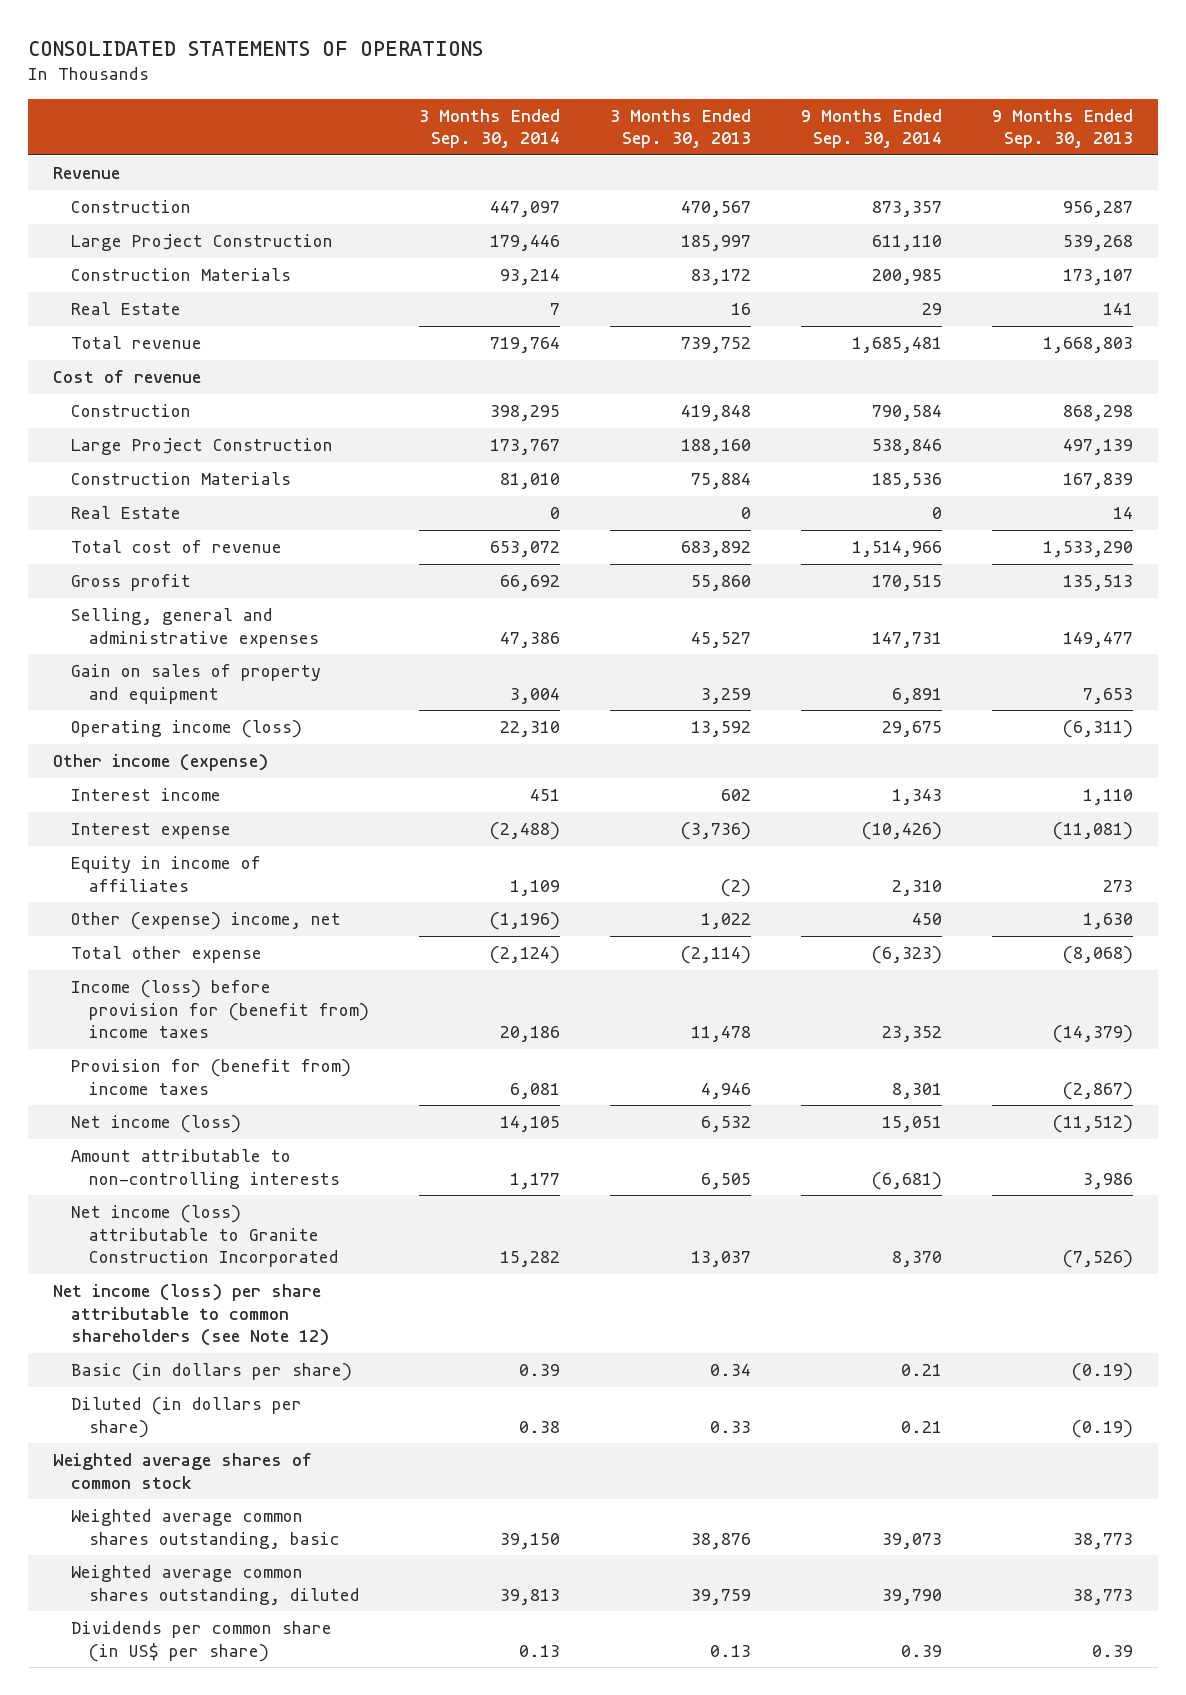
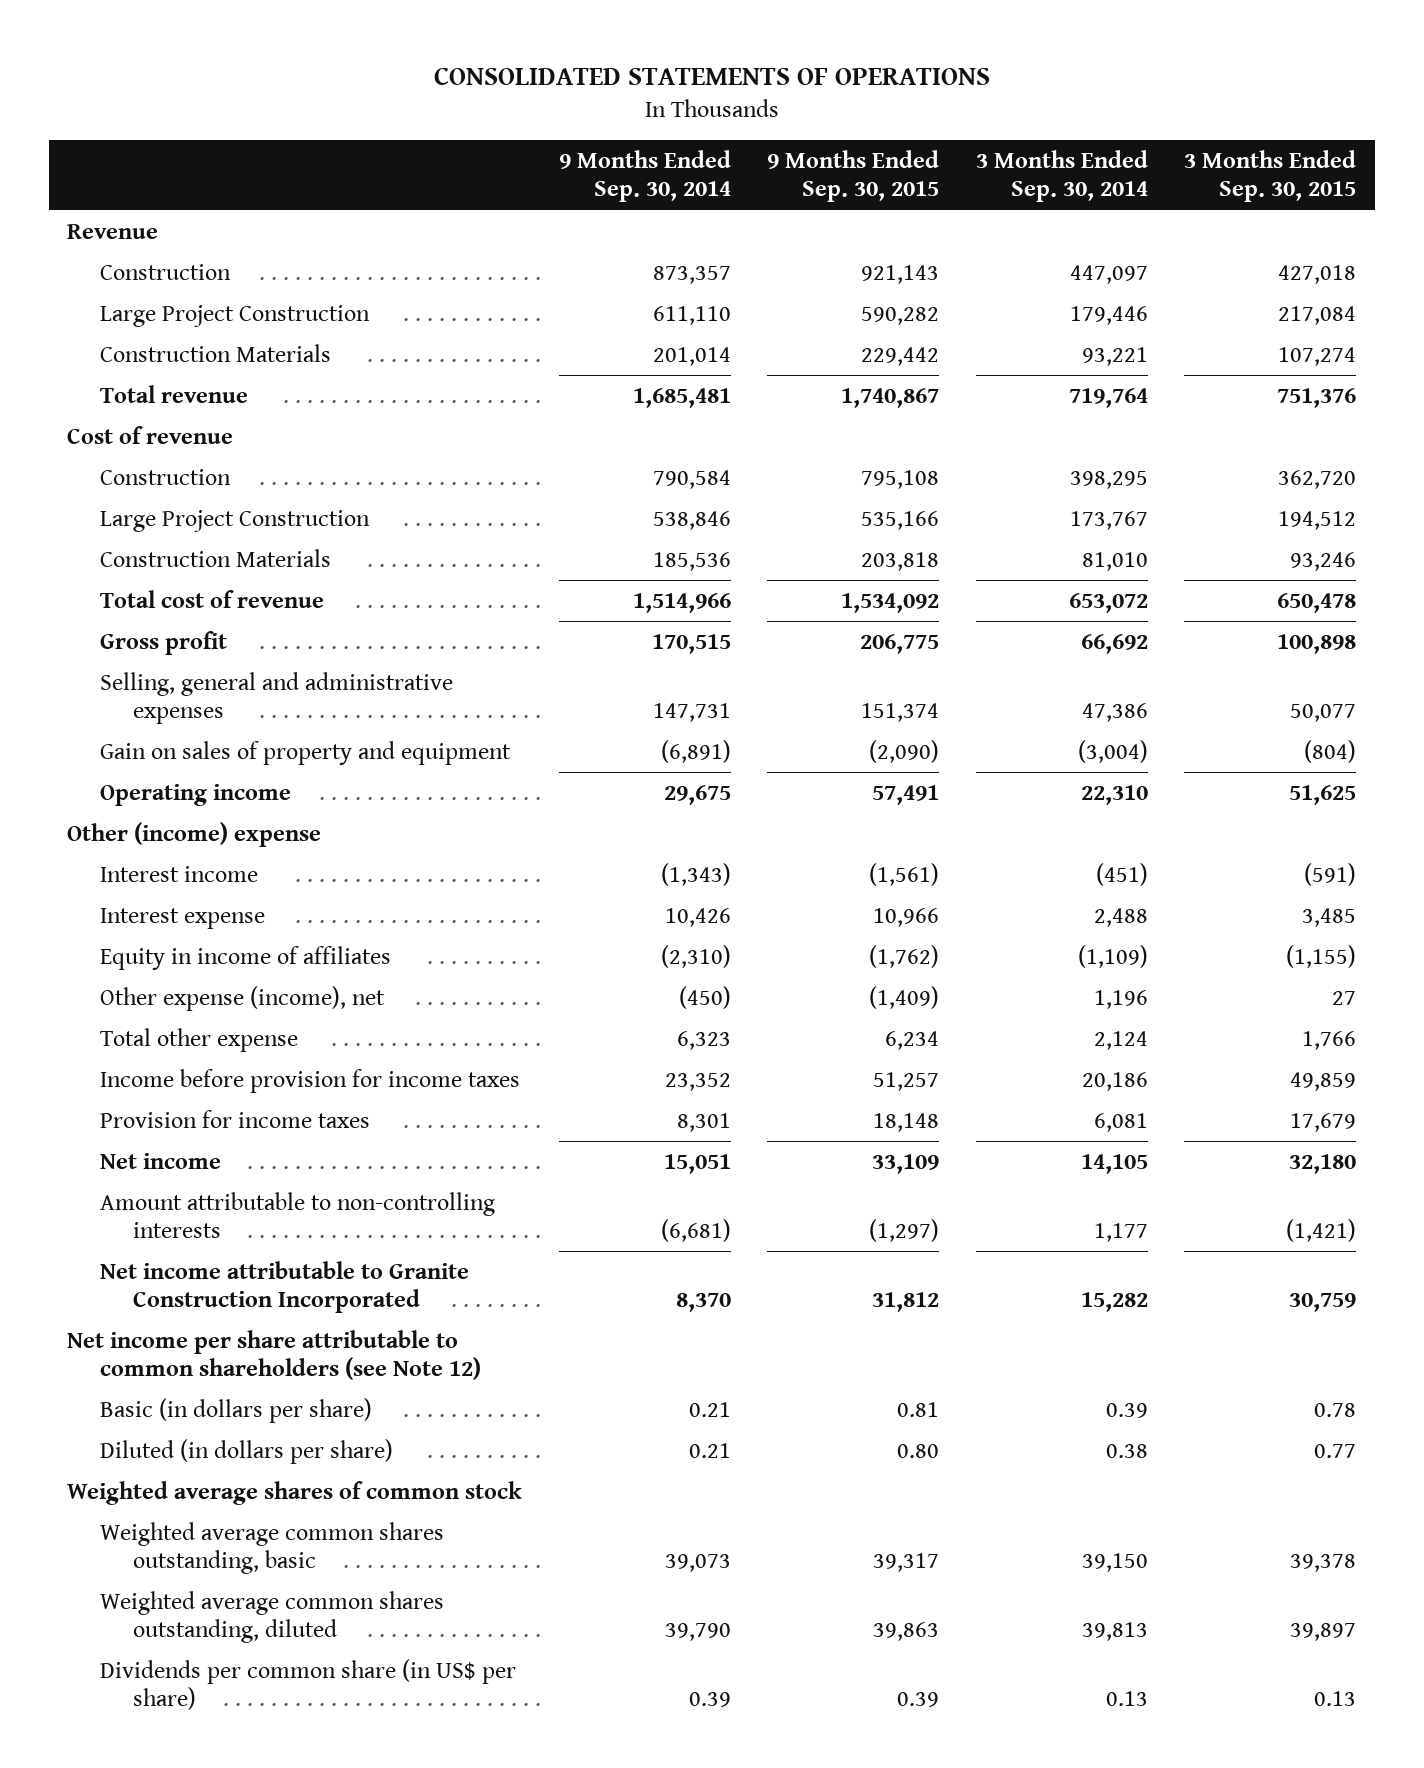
- | 3 Months Ended Sep. 30, 2014 | 3 Months Ended Sep. 30, 2013 | 9 Months Ended Sep. 30, 2014 | 9 Months Ended Sep. 30, 2013
+ | 9 Months Ended Sep. 30, 2014 | 9 Months Ended Sep. 30, 2015 | 3 Months Ended Sep. 30, 2014 | 3 Months Ended Sep. 30, 2015
- Construction Materials | 93,214 | 83,172 | 200,985 | 173,107
- Real Estate | 7 | 16 | 29 | 141
+ Construction Materials | 201,014 | 229,442 | 93,221 | 107,274
- Real Estate | 0 | 0 | 0 | 14
- Gain on sales of property and equipment | 3,004 | 3,259 | 6,891 | 7,653
- Operating income (loss) | 22,310 | 13,592 | 29,675 | (6,311)
- Other income (expense)
- Interest income | 451 | 602 | 1,343 | 1,110
- Interest expense | (2,488) | (3,736) | (10,426) | (11,081)
- Equity in income of affiliates | 1,109 | (2) | 2,310 | 273
- Other (expense) income, net | (1,196) | 1,022 | 450 | 1,630
- Total other expense | (2,124) | (2,114) | (6,323) | (8,068)
- Income (loss) before provision for (benefit from) income taxes | 20,186 | 11,478 | 23,352 | (14,379)
- Provision for (benefit from) income taxes | 6,081 | 4,946 | 8,301 | (2,867)
- Net income (loss) | 14,105 | 6,532 | 15,051 | (11,512)
+ Gain on sales of property and equipment | (6,891) | (2,090) | (3,004) | (804)
+ Operating income | 29,675 | 57,491 | 22,310 | 51,625
+ Other (income) expense
+ Interest income | (1,343) | (1,561) | (451) | (591)
+ Interest expense | 10,426 | 10,966 | 2,488 | 3,485
+ Equity in income of affiliates | (2,310) | (1,762) | (1,109) | (1,155)
+ Other expense (income), net | (450) | (1,409) | 1,196 | 27
+ Total other expense | 6,323 | 6,234 | 2,124 | 1,766
+ Income before provision for income taxes | 23,352 | 51,257 | 20,186 | 49,859
+ Provision for income taxes | 8,301 | 18,148 | 6,081 | 17,679
+ Net income | 15,051 | 33,109 | 14,105 | 32,180
- Net income (loss) attributable to Granite Construction Incorporated | 15,282 | 13,037 | 8,370 | (7,526)
- Net income (loss) per share attributable to common shareholders (see Note 12)
+ Net income attributable to Granite Construction Incorporated | 8,370 | 31,812 | 15,282 | 30,759
+ Net income per share attributable to common shareholders (see Note 12)

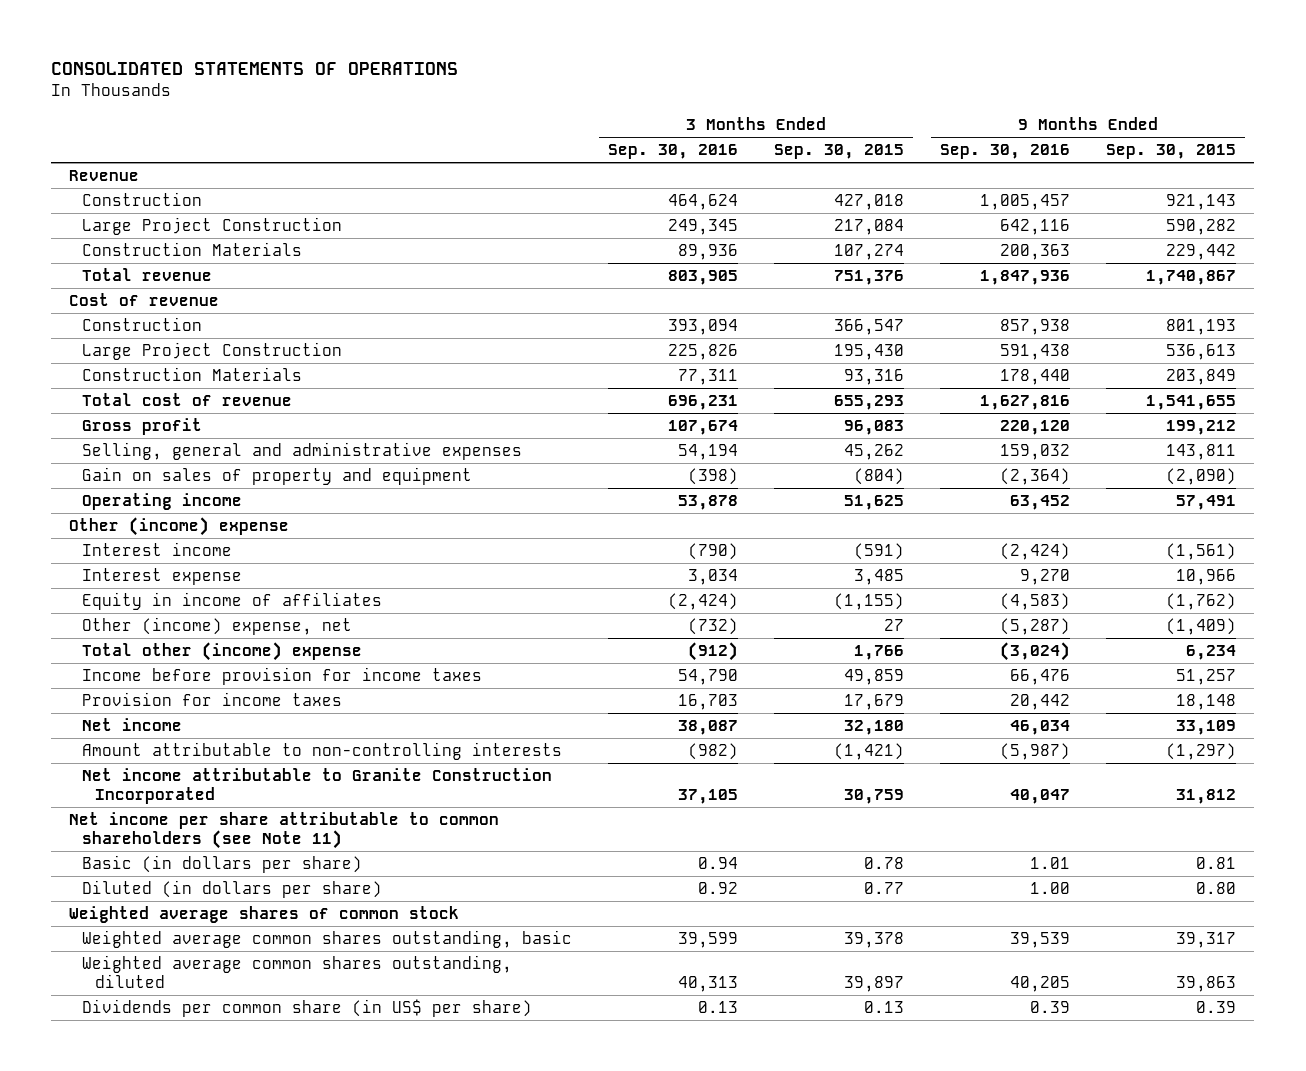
- | 9 Months Ended Sep. 30, 2014 | 9 Months Ended Sep. 30, 2015 | 3 Months Ended Sep. 30, 2014 | 3 Months Ended Sep. 30, 2015
+ | 3 Months Ended Sep. 30, 2016 | 3 Months Ended Sep. 30, 2015 | 9 Months Ended Sep. 30, 2016 | 9 Months Ended Sep. 30, 2015
- Construction | 790,584 | 795,108 | 398,295 | 362,720
- Large Project Construction | 538,846 | 535,166 | 173,767 | 194,512
- Construction Materials | 185,536 | 203,818 | 81,010 | 93,246
- Total cost of revenue | 1,514,966 | 1,534,092 | 653,072 | 650,478
- Gross profit | 170,515 | 206,775 | 66,692 | 100,898
- Selling, general and administrative expenses | 147,731 | 151,374 | 47,386 | 50,077
+ Construction | 393,094 | 366,547 | 857,938 | 801,193
+ Large Project Construction | 225,826 | 195,430 | 591,438 | 536,613
+ Construction Materials | 77,311 | 93,316 | 178,440 | 203,849
+ Total cost of revenue | 696,231 | 655,293 | 1,627,816 | 1,541,655
+ Gross profit | 107,674 | 96,083 | 220,120 | 199,212
+ Selling, general and administrative expenses | 54,194 | 45,262 | 159,032 | 143,811
- Other expense (income), net | (450) | (1,409) | 1,196 | 27
- Total other expense | 6,323 | 6,234 | 2,124 | 1,766
+ Other (income) expense, net | (732) | 27 | (5,287) | (1,409)
+ Total other (income) expense | (912) | 1,766 | (3,024) | 6,234
- Net income per share attributable to common shareholders (see Note 12)
+ Net income per share attributable to common shareholders (see Note 11)

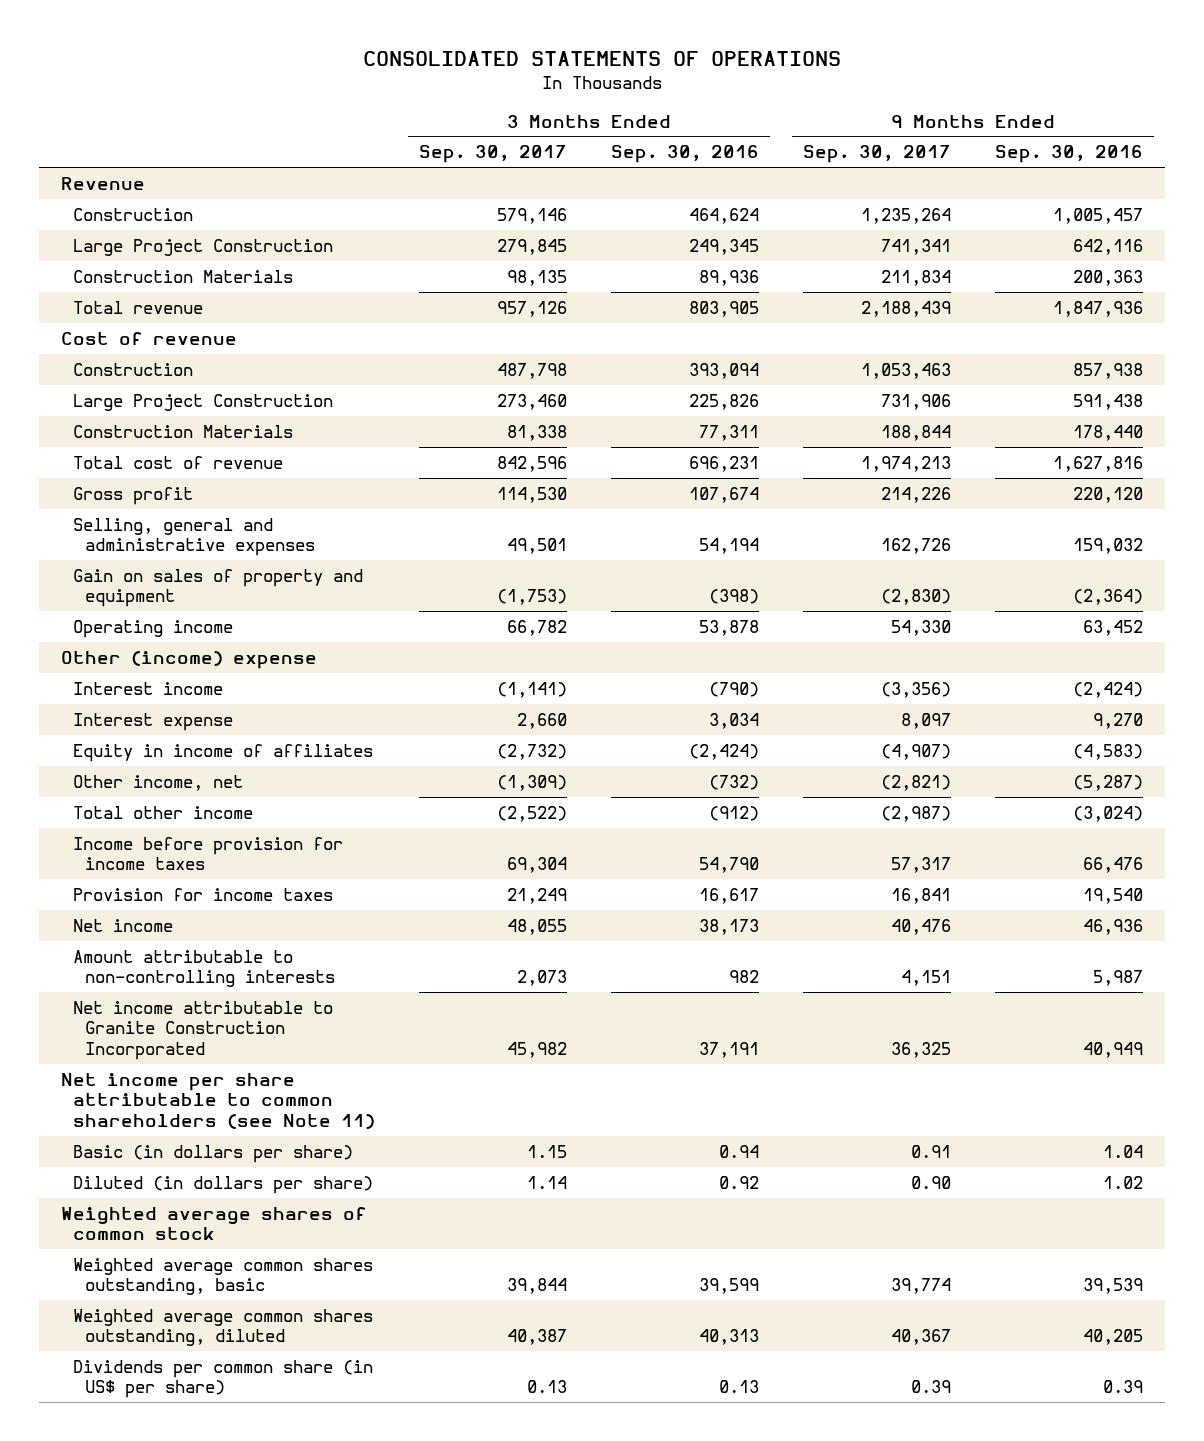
- | 3 Months Ended Sep. 30, 2016 | 3 Months Ended Sep. 30, 2015 | 9 Months Ended Sep. 30, 2016 | 9 Months Ended Sep. 30, 2015
+ | 3 Months Ended Sep. 30, 2017 | 3 Months Ended Sep. 30, 2016 | 9 Months Ended Sep. 30, 2017 | 9 Months Ended Sep. 30, 2016
- Other (income) expense, net | (732) | 27 | (5,287) | (1,409)
- Total other (income) expense | (912) | 1,766 | (3,024) | 6,234
+ Other income, net | (1,309) | (732) | (2,821) | (5,287)
+ Total other income | (2,522) | (912) | (2,987) | (3,024)
- Provision for income taxes | 16,703 | 17,679 | 20,442 | 18,148
- Net income | 38,087 | 32,180 | 46,034 | 33,109
- Amount attributable to non-controlling interests | (982) | (1,421) | (5,987) | (1,297)
- Net income attributable to Granite Construction Incorporated | 37,105 | 30,759 | 40,047 | 31,812
+ Provision for income taxes | 21,249 | 16,617 | 16,841 | 19,540
+ Net income | 48,055 | 38,173 | 40,476 | 46,936
+ Amount attributable to non-controlling interests | 2,073 | 982 | 4,151 | 5,987
+ Net income attributable to Granite Construction Incorporated | 45,982 | 37,191 | 36,325 | 40,949
- Basic (in dollars per share) | 0.94 | 0.78 | 1.01 | 0.81
- Diluted (in dollars per share) | 0.92 | 0.77 | 1.00 | 0.80
+ Basic (in dollars per share) | 1.15 | 0.94 | 0.91 | 1.04
+ Diluted (in dollars per share) | 1.14 | 0.92 | 0.90 | 1.02

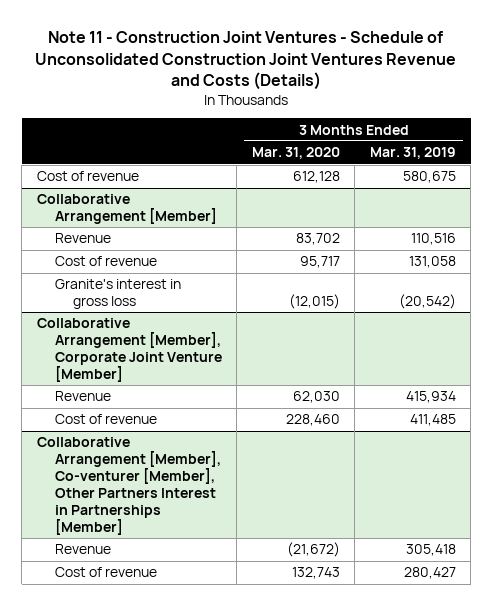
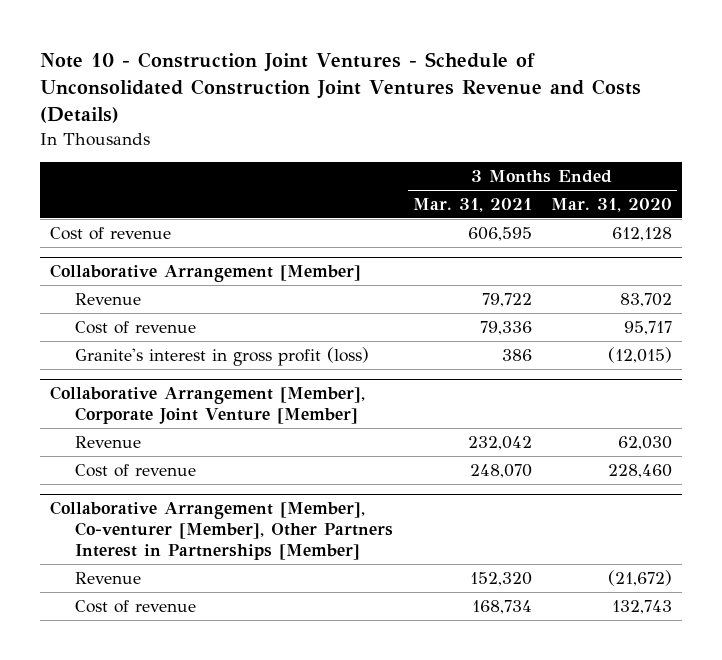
- Note 11 - Construction Joint Ventures - Schedule of Unconsolidated Construction Joint Ventures Revenue and Costs (Details)
+ Note 10 - Construction Joint Ventures - Schedule of Unconsolidated Construction Joint Ventures Revenue and Costs (Details)
- | 3 Months Ended Mar. 31, 2020 | 3 Months Ended Mar. 31, 2019
+ | 3 Months Ended Mar. 31, 2021 | 3 Months Ended Mar. 31, 2020
@ Collaborative Arrangement [Member]
- Granite's interest in gross loss | (12,015) | (20,542)
+ Granite's interest in gross profit (loss) | 386 | (12,015)

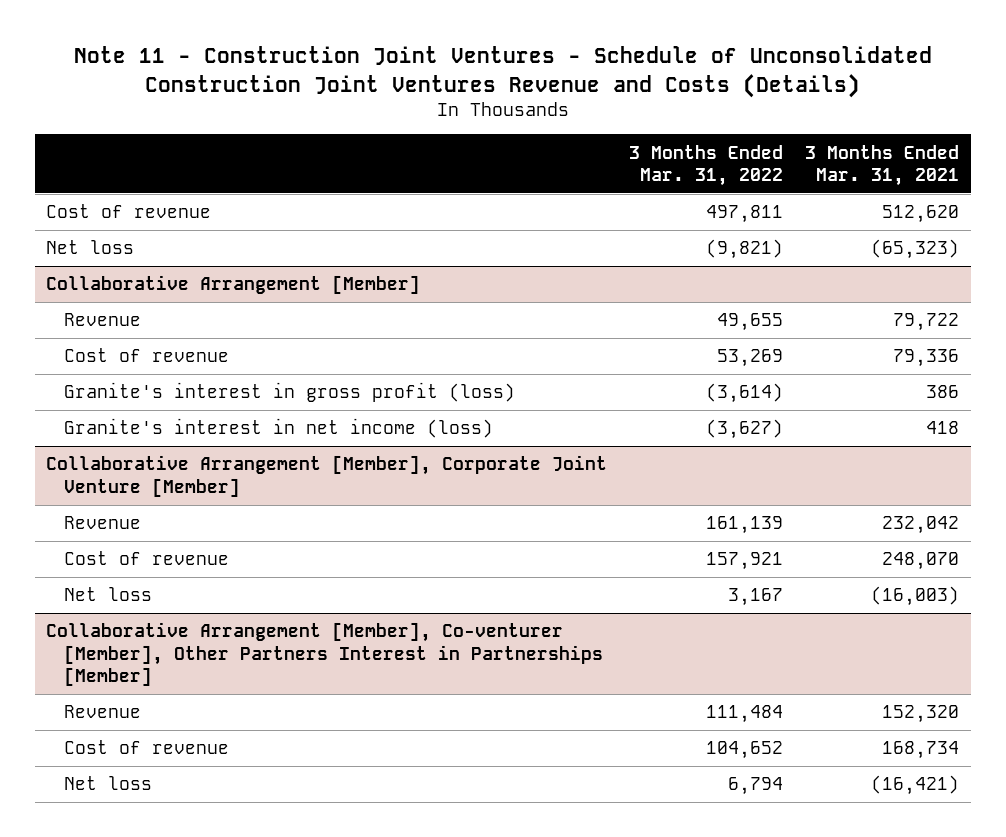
- Note 10 - Construction Joint Ventures - Schedule of Unconsolidated Construction Joint Ventures Revenue and Costs (Details)
+ Note 11 - Construction Joint Ventures - Schedule of Unconsolidated Construction Joint Ventures Revenue and Costs (Details)
- | 3 Months Ended Mar. 31, 2021 | 3 Months Ended Mar. 31, 2020
+ | 3 Months Ended Mar. 31, 2022 | 3 Months Ended Mar. 31, 2021
- Cost of revenue | 606,595 | 612,128
+ Cost of revenue | 497,811 | 512,620
+ Net loss | (9,821) | (65,323)
@ Collaborative Arrangement [Member]
+ Granite's interest in net income (loss) | (3,627) | 418
@ Collaborative Arrangement [Member], Corporate Joint Venture [Member]
+ Net loss | 3,167 | (16,003)
@ Collaborative Arrangement [Member], Co-venturer [Member], Other Partners Interest in Partnerships [Member]
+ Net loss | 6,794 | (16,421)

